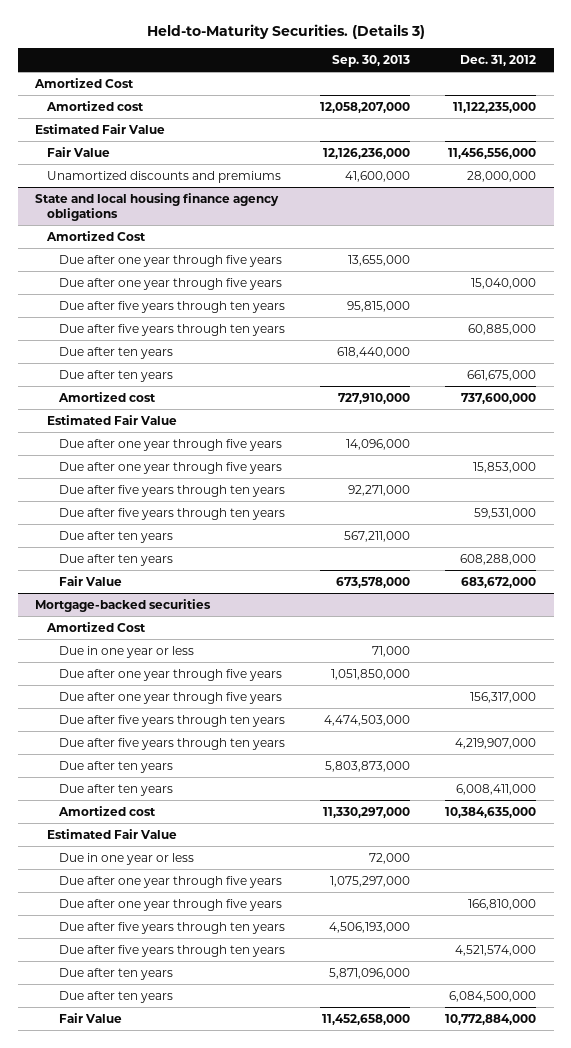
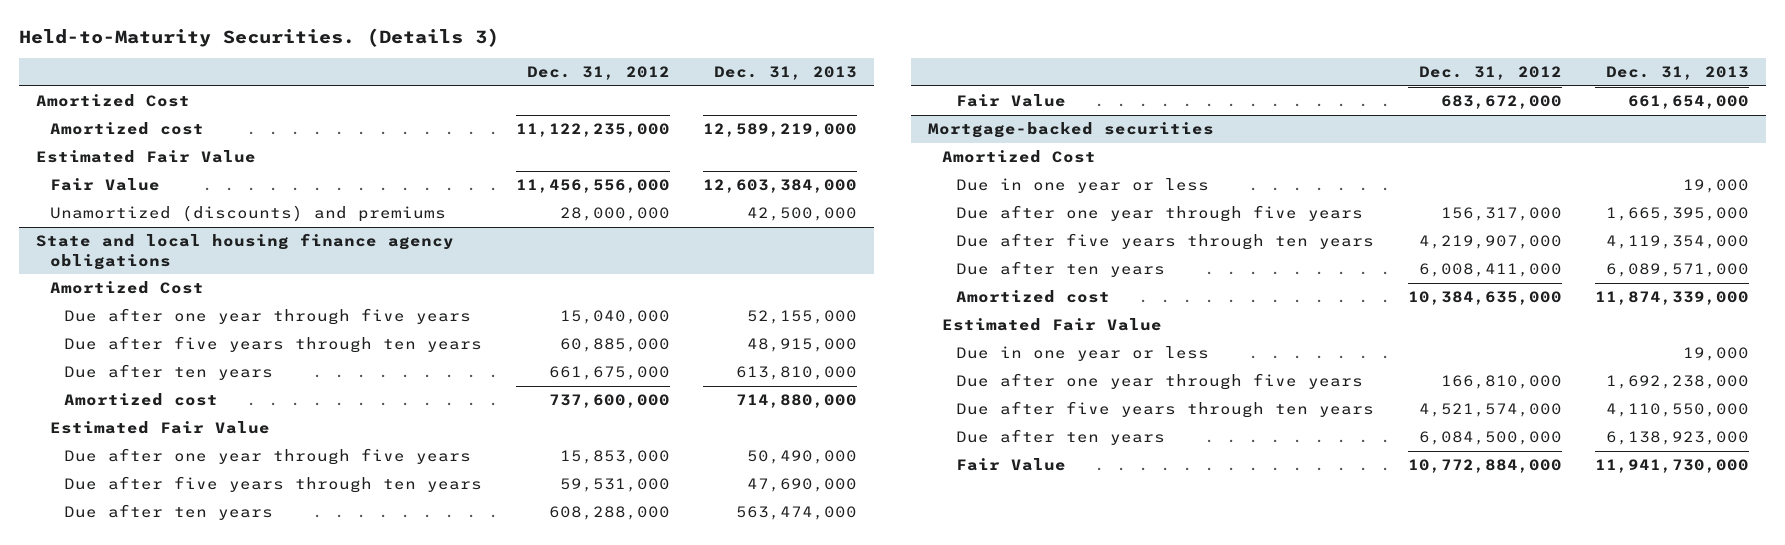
- | Sep. 30, 2013 | Dec. 31, 2012
+ | Dec. 31, 2012 | Dec. 31, 2013
- Unamortized discounts and premiums | 41,600,000 | 28,000,000
+ Unamortized (discounts) and premiums | 28,000,000 | 42,500,000
@ State and local housing finance agency obligations
- Due after one year through five years | 13,655,000 |
- Due after five years through ten years | 95,815,000 |
- Due after ten years | 618,440,000 |
- Due after one year through five years | 14,096,000 |
- Due after five years through ten years | 92,271,000 |
- Due after ten years | 567,211,000 |
@ Mortgage-backed securities
- Due after one year through five years | 1,051,850,000 |
- Due after five years through ten years | 4,474,503,000 |
- Due after ten years | 5,803,873,000 |
- Due after one year through five years | 1,075,297,000 |
- Due after five years through ten years | 4,506,193,000 |
- Due after ten years | 5,871,096,000 |

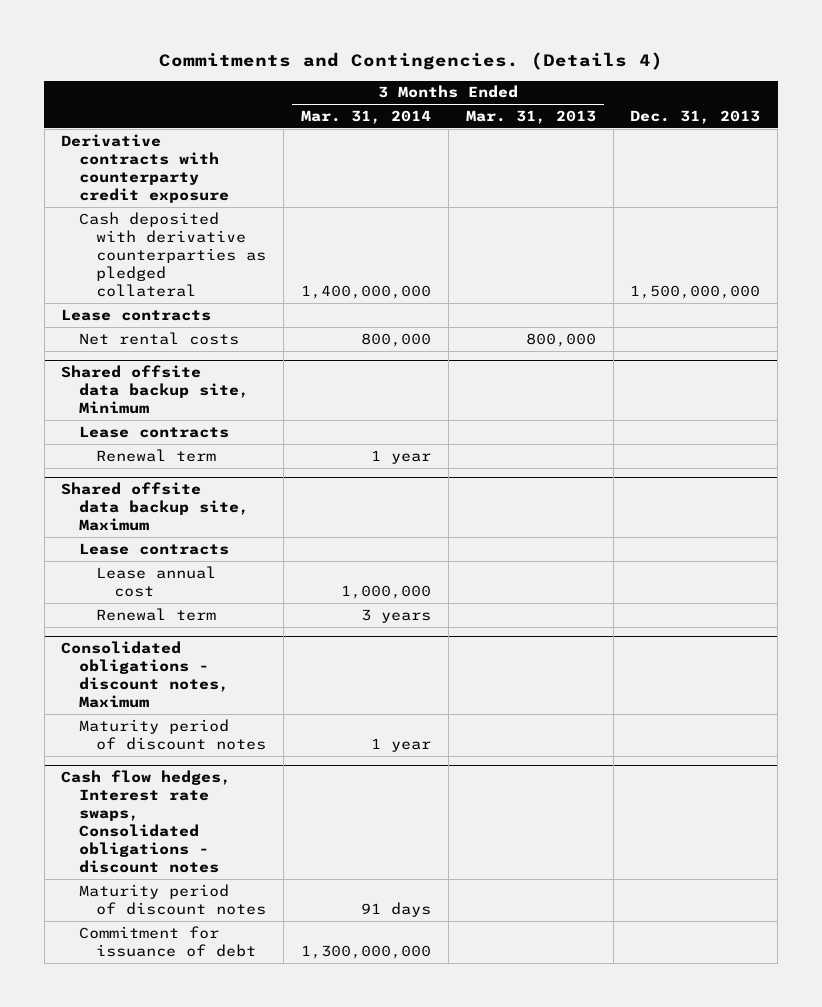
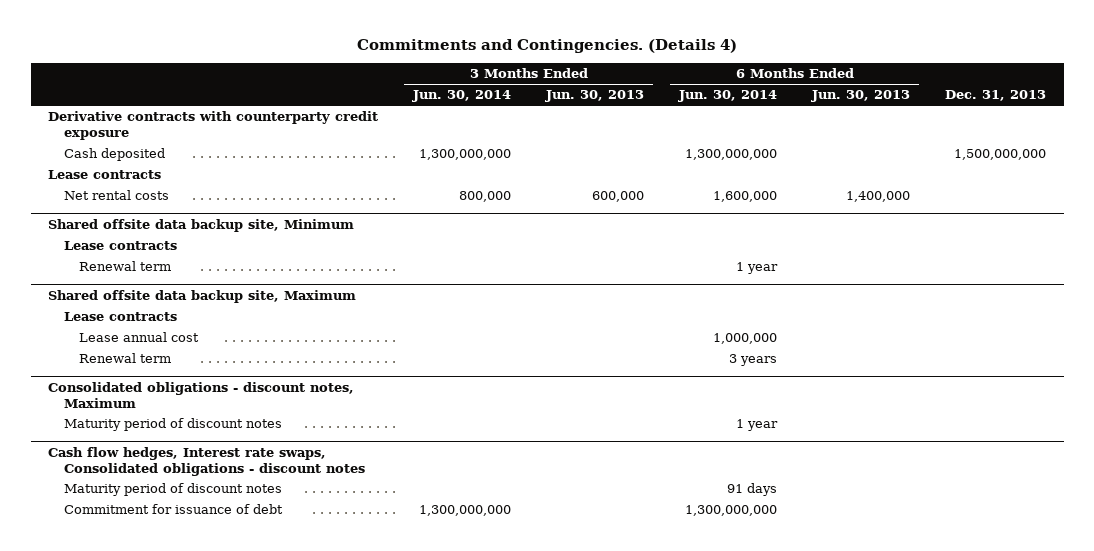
- | 3 Months Ended Mar. 31, 2014 | 3 Months Ended Mar. 31, 2013 | Dec. 31, 2013
+ | 3 Months Ended Jun. 30, 2014 | 3 Months Ended Jun. 30, 2013 | 6 Months Ended Jun. 30, 2014 | 6 Months Ended Jun. 30, 2013 | Dec. 31, 2013
- Cash deposited with derivative counterparties as pledged collateral | 1,400,000,000 | | 1,500,000,000
+ Cash deposited | 1,300,000,000 | | 1,300,000,000 | | 1,500,000,000

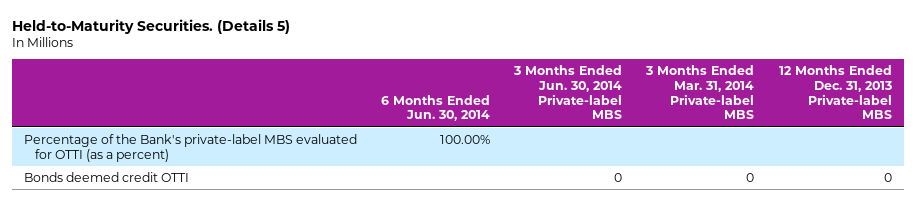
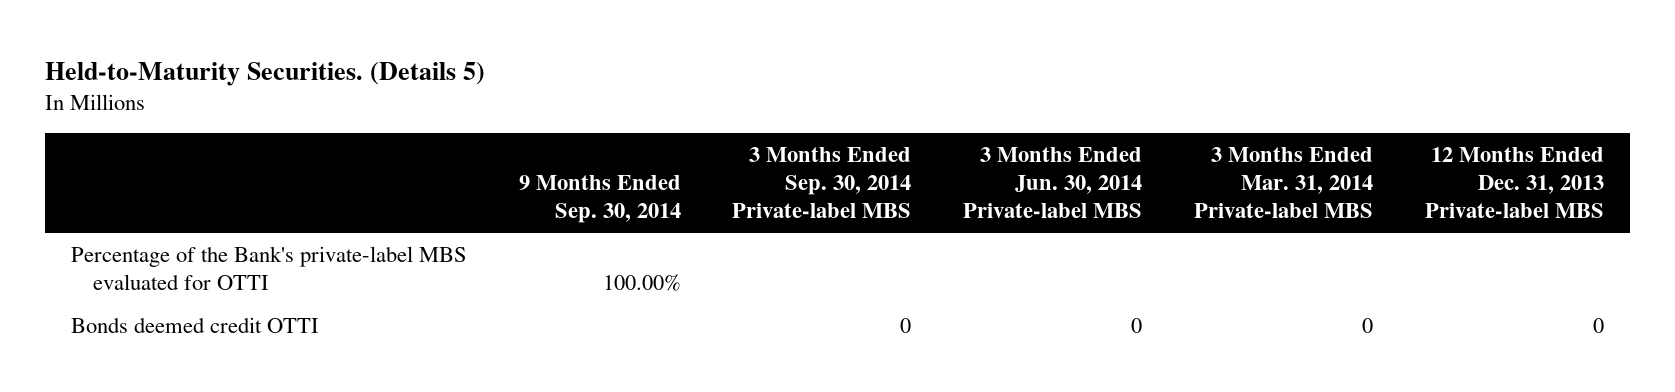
- | 6 Months Ended Jun. 30, 2014 | 3 Months Ended Jun. 30, 2014 Private-label MBS | 3 Months Ended Mar. 31, 2014 Private-label MBS | 12 Months Ended Dec. 31, 2013 Private-label MBS
+ | 9 Months Ended Sep. 30, 2014 | 3 Months Ended Sep. 30, 2014 Private-label MBS | 3 Months Ended Jun. 30, 2014 Private-label MBS | 3 Months Ended Mar. 31, 2014 Private-label MBS | 12 Months Ended Dec. 31, 2013 Private-label MBS
- Percentage of the Bank's private-label MBS evaluated for OTTI (as a percent) | 100.00% | | |
+ Percentage of the Bank's private-label MBS evaluated for OTTI | 100.00% | | | |

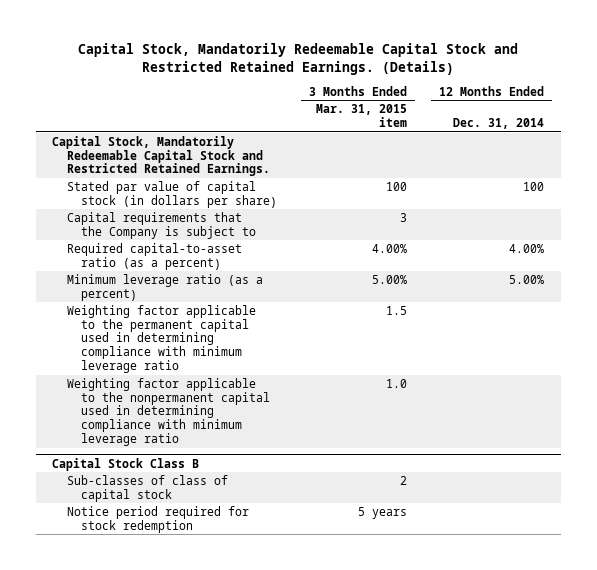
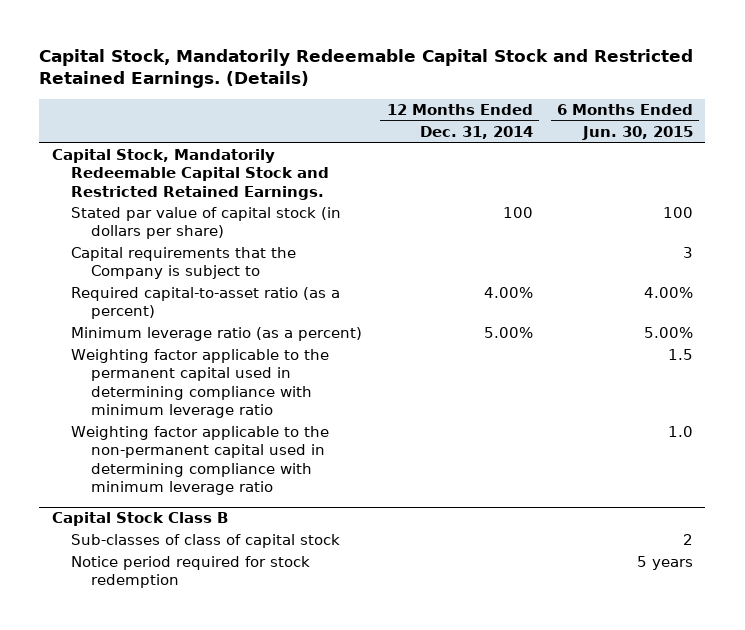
- | 3 Months Ended Mar. 31, 2015 item | 12 Months Ended Dec. 31, 2014
+ | 12 Months Ended Dec. 31, 2014 | 6 Months Ended Jun. 30, 2015
- Weighting factor applicable to the nonpermanent capital used in determining compliance with minimum leverage ratio | 1.0 |
+ Weighting factor applicable to the non-permanent capital used in determining compliance with minimum leverage ratio | | 1.0

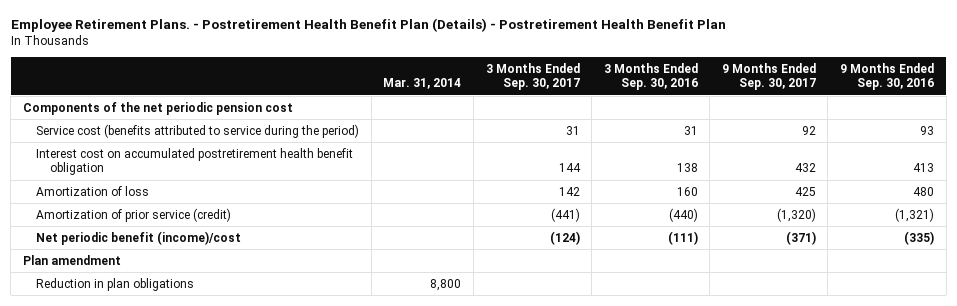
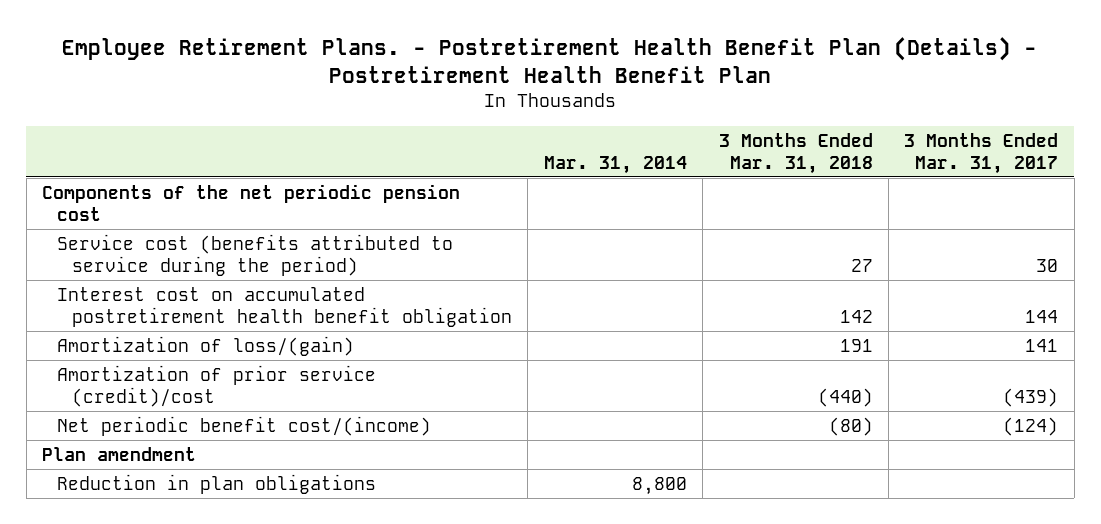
- | Mar. 31, 2014 | 3 Months Ended Sep. 30, 2017 | 3 Months Ended Sep. 30, 2016 | 9 Months Ended Sep. 30, 2017 | 9 Months Ended Sep. 30, 2016
+ | Mar. 31, 2014 | 3 Months Ended Mar. 31, 2018 | 3 Months Ended Mar. 31, 2017
- Amortization of loss | | 142 | 160 | 425 | 480
- Amortization of prior service (credit) | | (441) | (440) | (1,320) | (1,321)
- Net periodic benefit (income)/cost | | (124) | (111) | (371) | (335)
+ Amortization of loss/(gain) | | 191 | 141
+ Amortization of prior service (credit)/cost | | (440) | (439)
+ Net periodic benefit cost/(income) | | (80) | (124)

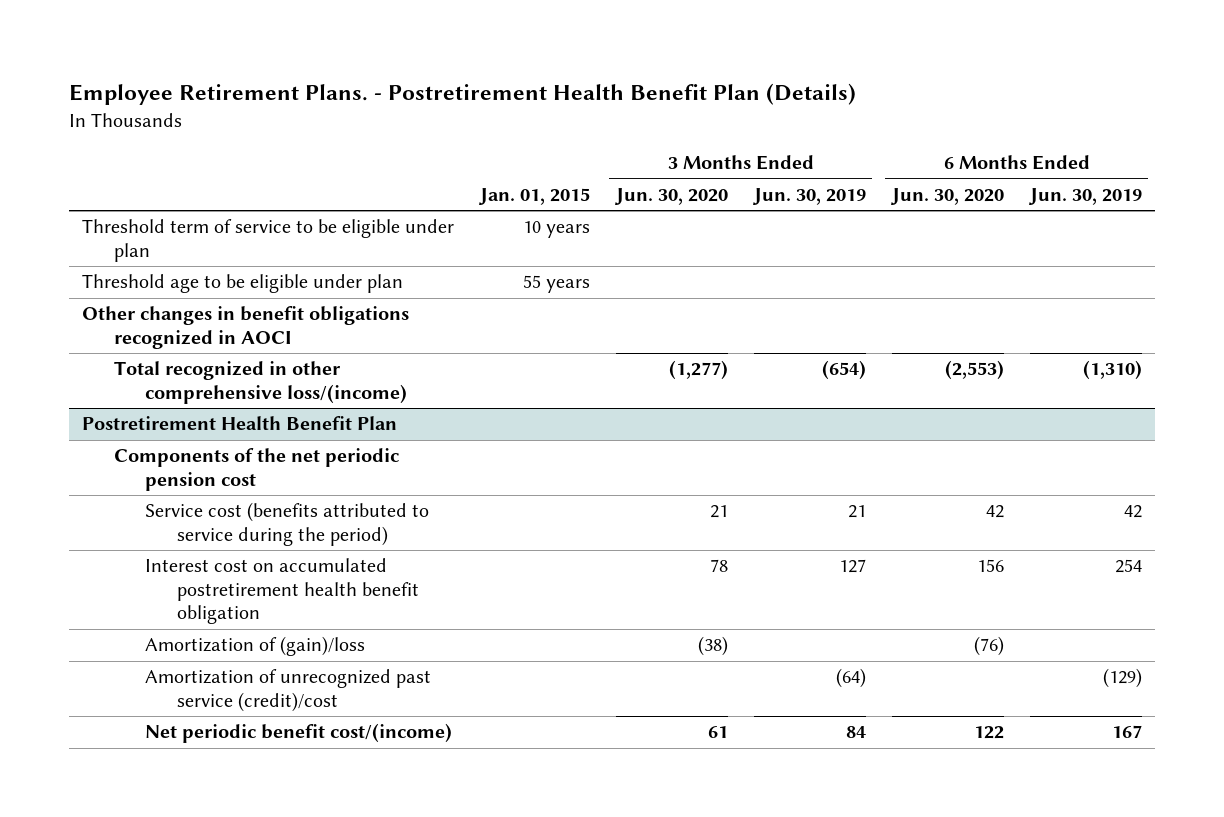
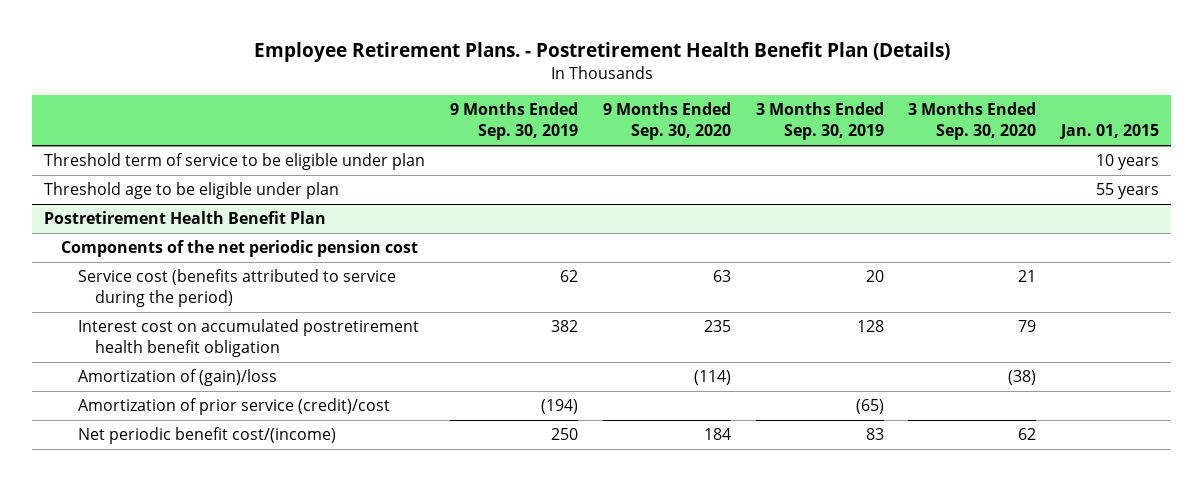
- | Jan. 01, 2015 | 3 Months Ended Jun. 30, 2020 | 3 Months Ended Jun. 30, 2019 | 6 Months Ended Jun. 30, 2020 | 6 Months Ended Jun. 30, 2019
+ | 9 Months Ended Sep. 30, 2019 | 9 Months Ended Sep. 30, 2020 | 3 Months Ended Sep. 30, 2019 | 3 Months Ended Sep. 30, 2020 | Jan. 01, 2015
- Other changes in benefit obligations recognized in AOCI
- Total recognized in other comprehensive loss/(income) | | (1,277) | (654) | (2,553) | (1,310)
@ Postretirement Health Benefit Plan
- Amortization of unrecognized past service (credit)/cost | | | (64) | | (129)
+ Amortization of prior service (credit)/cost | (194) | | (65) | |

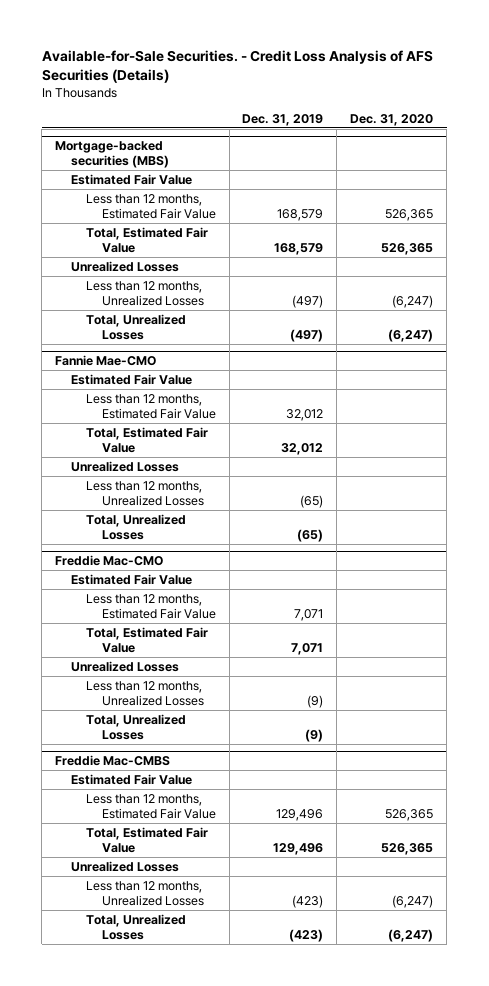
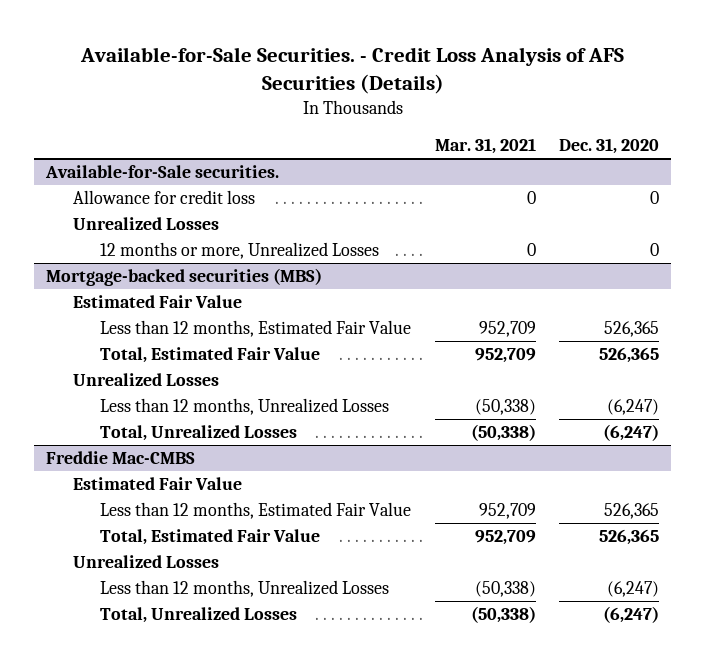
- | Dec. 31, 2019 | Dec. 31, 2020
+ | Mar. 31, 2021 | Dec. 31, 2020
+ Available-for-Sale securities.
+ Allowance for credit loss | 0 | 0
+ Unrealized Losses
+ 12 months or more, Unrealized Losses | 0 | 0
- Fannie Mae-CMO
- Estimated Fair Value
- Less than 12 months, Estimated Fair Value | 32,012 |
- Total, Estimated Fair Value | 32,012 |
- Unrealized Losses
- Less than 12 months, Unrealized Losses | (65) |
- Total, Unrealized Losses | (65) |
- Freddie Mac-CMO
- Estimated Fair Value
- Less than 12 months, Estimated Fair Value | 7,071 |
- Total, Estimated Fair Value | 7,071 |
- Unrealized Losses
- Less than 12 months, Unrealized Losses | (9) |
- Total, Unrealized Losses | (9) |

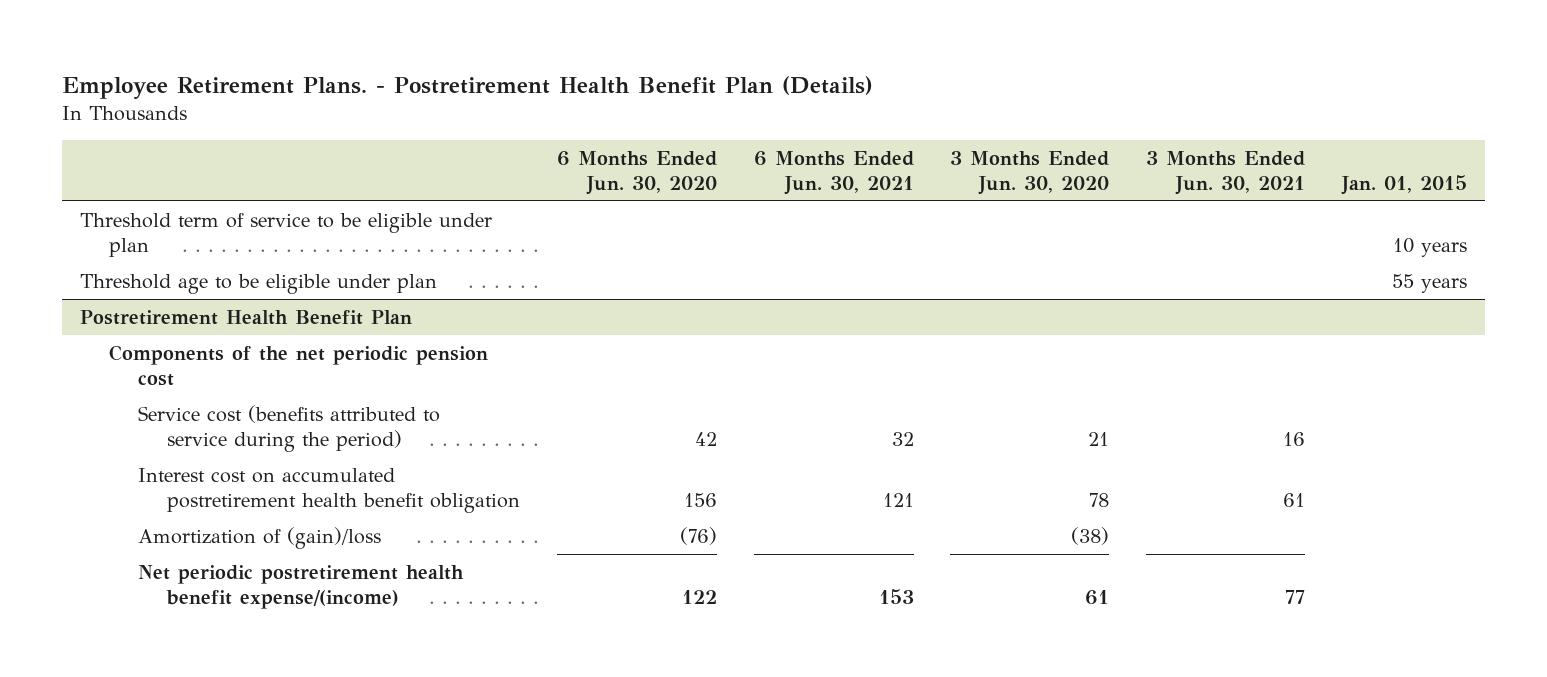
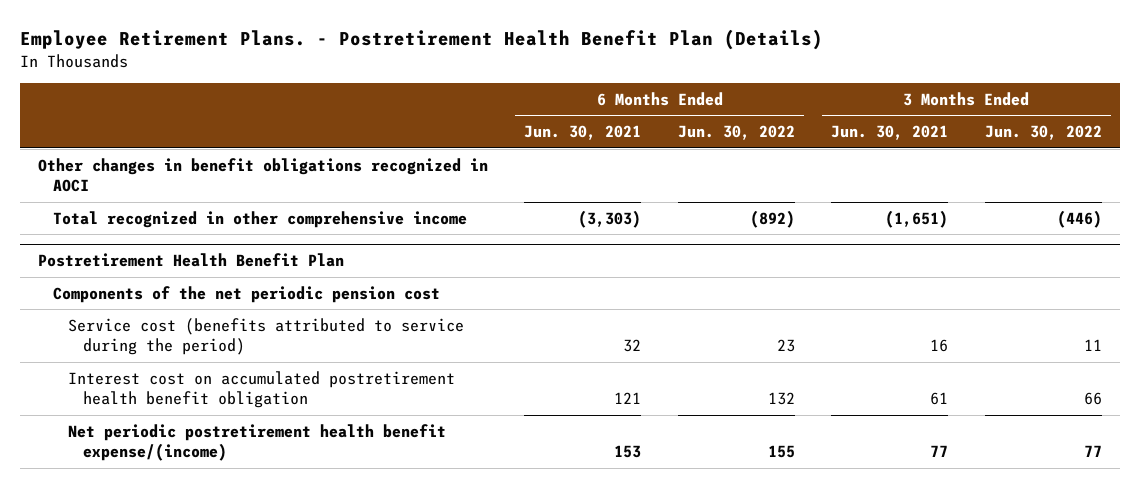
- | 6 Months Ended Jun. 30, 2020 | 6 Months Ended Jun. 30, 2021 | 3 Months Ended Jun. 30, 2020 | 3 Months Ended Jun. 30, 2021 | Jan. 01, 2015
+ | 6 Months Ended Jun. 30, 2021 | 6 Months Ended Jun. 30, 2022 | 3 Months Ended Jun. 30, 2021 | 3 Months Ended Jun. 30, 2022
- Threshold term of service to be eligible under plan | | | | | 10 years
- Threshold age to be eligible under plan | | | | | 55 years
+ Other changes in benefit obligations recognized in AOCI
+ Total recognized in other comprehensive income | (3,303) | (892) | (1,651) | (446)
@ Postretirement Health Benefit Plan
- Amortization of (gain)/loss | (76) | | (38) | |

